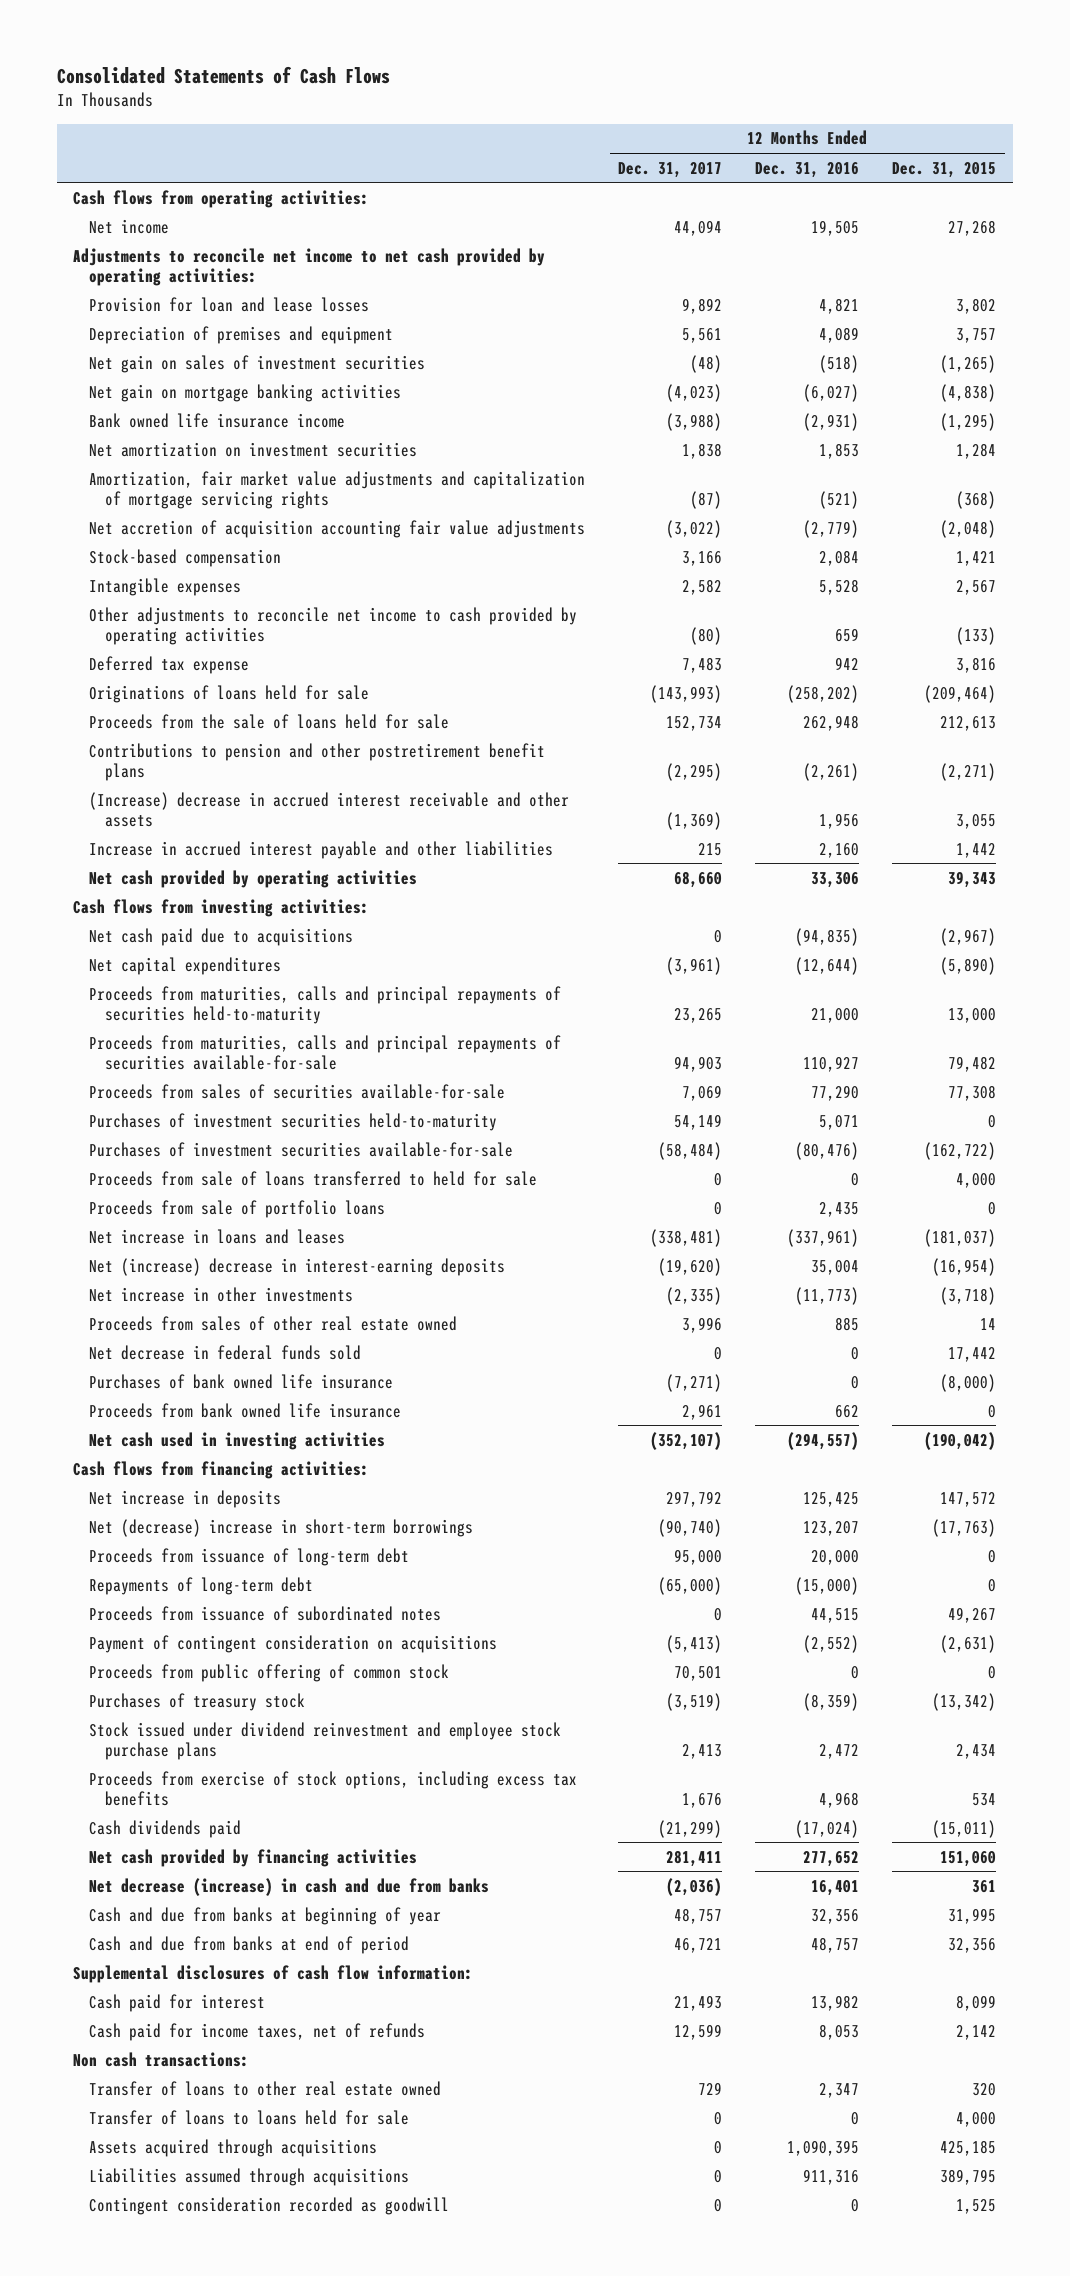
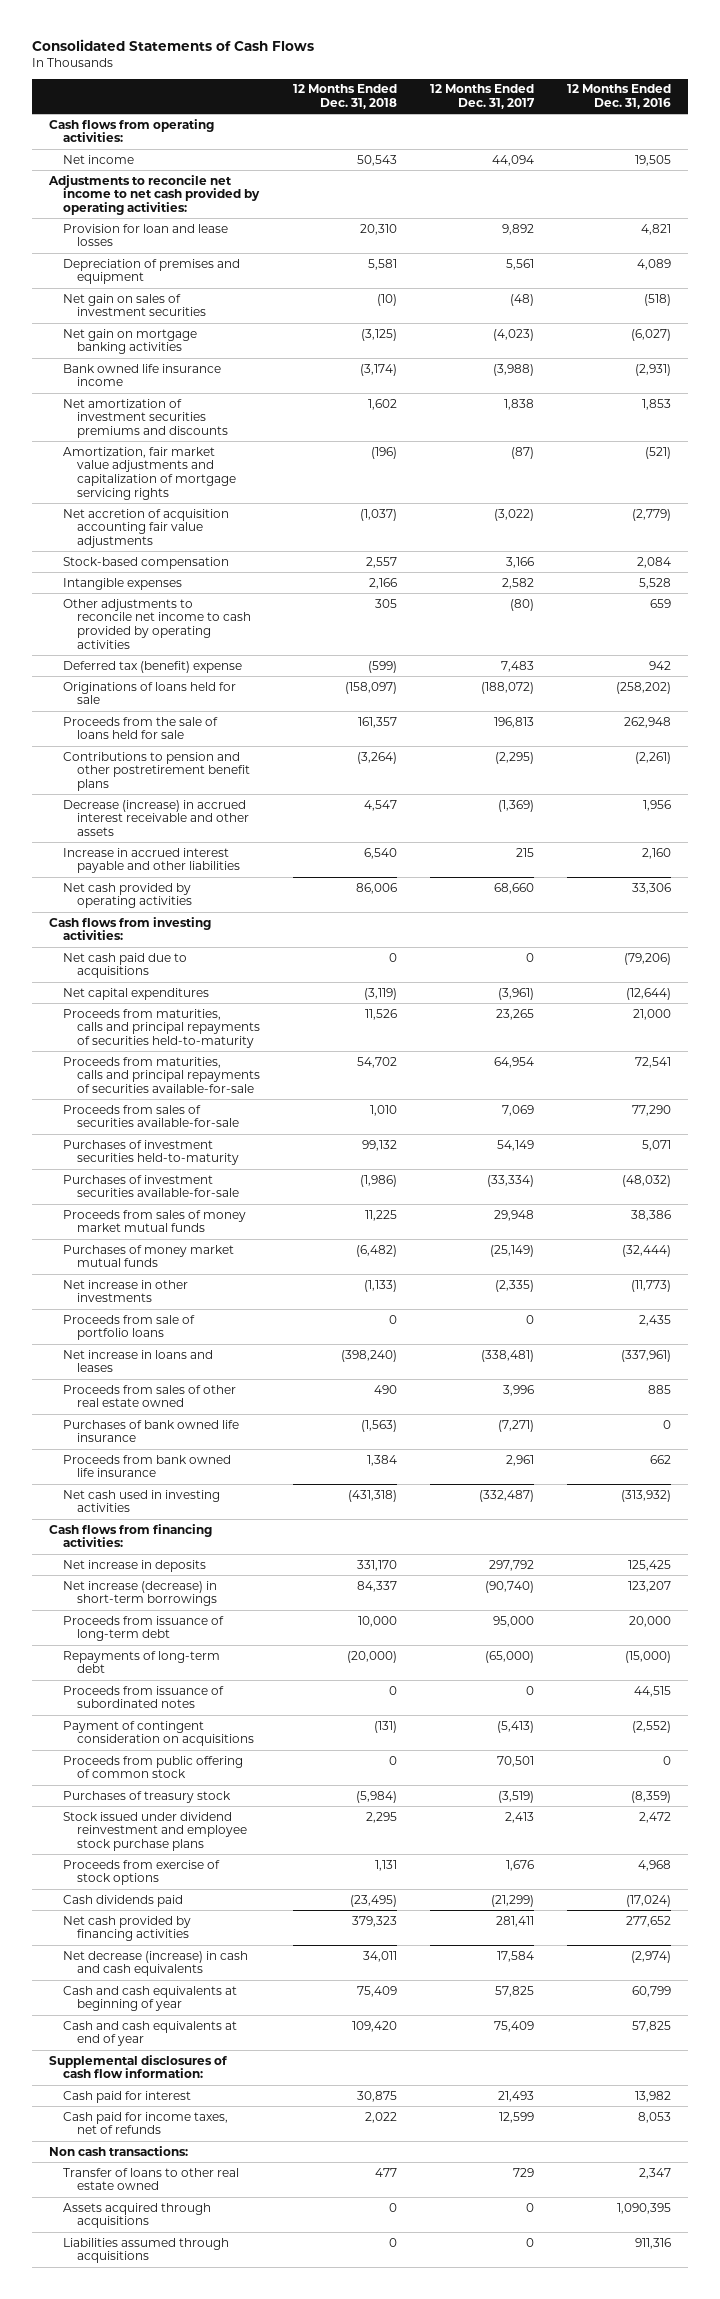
- | 12 Months Ended Dec. 31, 2017 | 12 Months Ended Dec. 31, 2016 | 12 Months Ended Dec. 31, 2015
+ | 12 Months Ended Dec. 31, 2018 | 12 Months Ended Dec. 31, 2017 | 12 Months Ended Dec. 31, 2016
- Net amortization on investment securities | 1,838 | 1,853 | 1,284
+ Net amortization of investment securities premiums and discounts | 1,602 | 1,838 | 1,853
- Deferred tax expense | 7,483 | 942 | 3,816
- Originations of loans held for sale | (143,993) | (258,202) | (209,464)
- Proceeds from the sale of loans held for sale | 152,734 | 262,948 | 212,613
+ Deferred tax (benefit) expense | (599) | 7,483 | 942
+ Originations of loans held for sale | (158,097) | (188,072) | (258,202)
+ Proceeds from the sale of loans held for sale | 161,357 | 196,813 | 262,948
- (Increase) decrease in accrued interest receivable and other assets | (1,369) | 1,956 | 3,055
+ Decrease (increase) in accrued interest receivable and other assets | 4,547 | (1,369) | 1,956
- Net cash paid due to acquisitions | 0 | (94,835) | (2,967)
+ Net cash paid due to acquisitions | 0 | 0 | (79,206)
- Proceeds from maturities, calls and principal repayments of securities available-for-sale | 94,903 | 110,927 | 79,482
+ Proceeds from maturities, calls and principal repayments of securities available-for-sale | 54,702 | 64,954 | 72,541
- Purchases of investment securities available-for-sale | (58,484) | (80,476) | (162,722)
- Proceeds from sale of loans transferred to held for sale | 0 | 0 | 4,000
+ Purchases of investment securities available-for-sale | (1,986) | (33,334) | (48,032)
+ Proceeds from sales of money market mutual funds | 11,225 | 29,948 | 38,386
+ Purchases of money market mutual funds | (6,482) | (25,149) | (32,444)
moved up: Net increase in other investments | (1,133) | (2,335) | (11,773)
- Net (increase) decrease in interest-earning deposits | (19,620) | 35,004 | (16,954)
- Net decrease in federal funds sold | 0 | 0 | 17,442
- Net cash used in investing activities | (352,107) | (294,557) | (190,042)
+ Net cash used in investing activities | (431,318) | (332,487) | (313,932)
- Net (decrease) increase in short-term borrowings | (90,740) | 123,207 | (17,763)
+ Net increase (decrease) in short-term borrowings | 84,337 | (90,740) | 123,207
- Proceeds from exercise of stock options, including excess tax benefits | 1,676 | 4,968 | 534
+ Proceeds from exercise of stock options | 1,131 | 1,676 | 4,968
- Net decrease (increase) in cash and due from banks | (2,036) | 16,401 | 361
- Cash and due from banks at beginning of year | 48,757 | 32,356 | 31,995
- Cash and due from banks at end of period | 46,721 | 48,757 | 32,356
+ Net decrease (increase) in cash and cash equivalents | 34,011 | 17,584 | (2,974)
+ Cash and cash equivalents at beginning of year | 75,409 | 57,825 | 60,799
+ Cash and cash equivalents at end of year | 109,420 | 75,409 | 57,825
- Transfer of loans to loans held for sale | 0 | 0 | 4,000
- Contingent consideration recorded as goodwill | 0 | 0 | 1,525

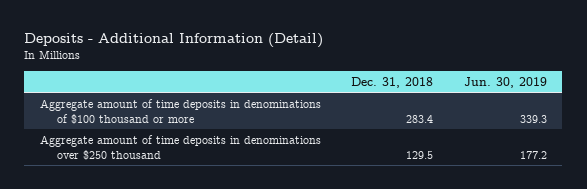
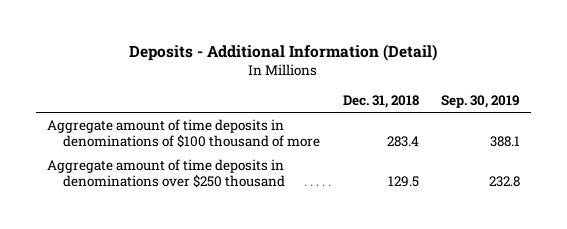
- | Dec. 31, 2018 | Jun. 30, 2019
+ | Dec. 31, 2018 | Sep. 30, 2019
- Aggregate amount of time deposits in denominations of $100 thousand or more | 283.4 | 339.3
+ Aggregate amount of time deposits in denominations of $100 thousand of more | 283.4 | 388.1

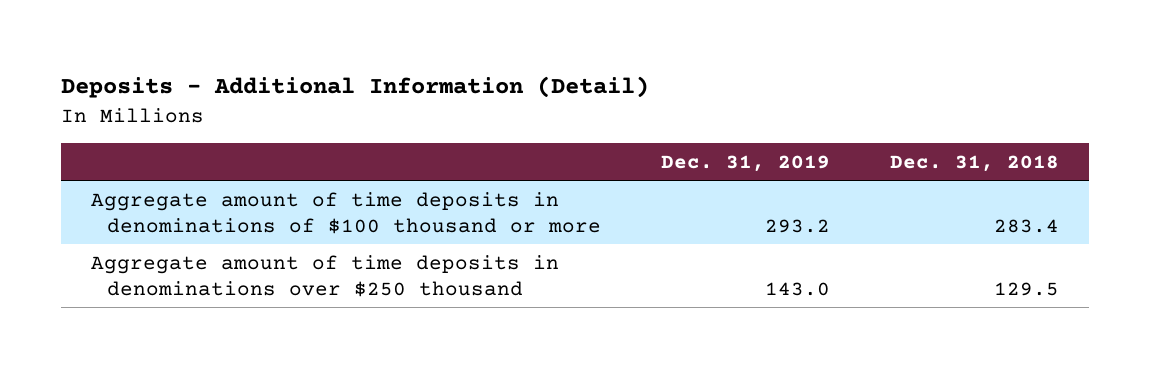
- | Dec. 31, 2018 | Sep. 30, 2019
+ | Dec. 31, 2019 | Dec. 31, 2018
- Aggregate amount of time deposits in denominations of $100 thousand of more | 283.4 | 388.1
+ Aggregate amount of time deposits in denominations of $100 thousand or more | 293.2 | 283.4

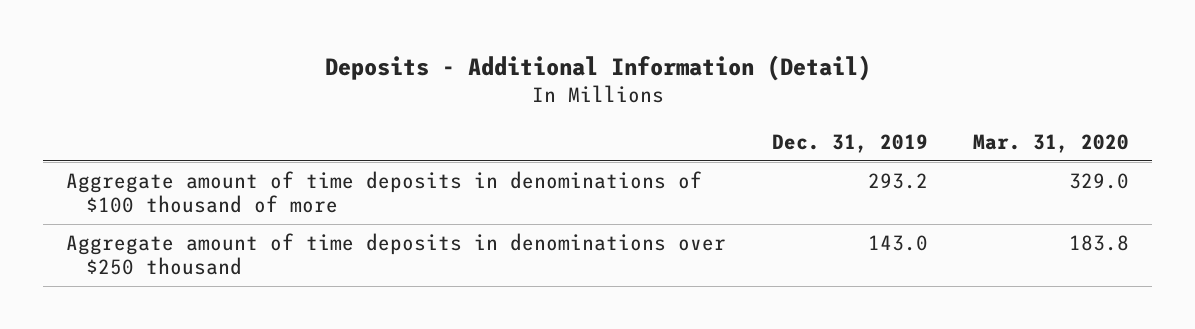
- | Dec. 31, 2019 | Dec. 31, 2018
+ | Dec. 31, 2019 | Mar. 31, 2020
- Aggregate amount of time deposits in denominations of $100 thousand or more | 293.2 | 283.4
+ Aggregate amount of time deposits in denominations of $100 thousand of more | 293.2 | 329.0

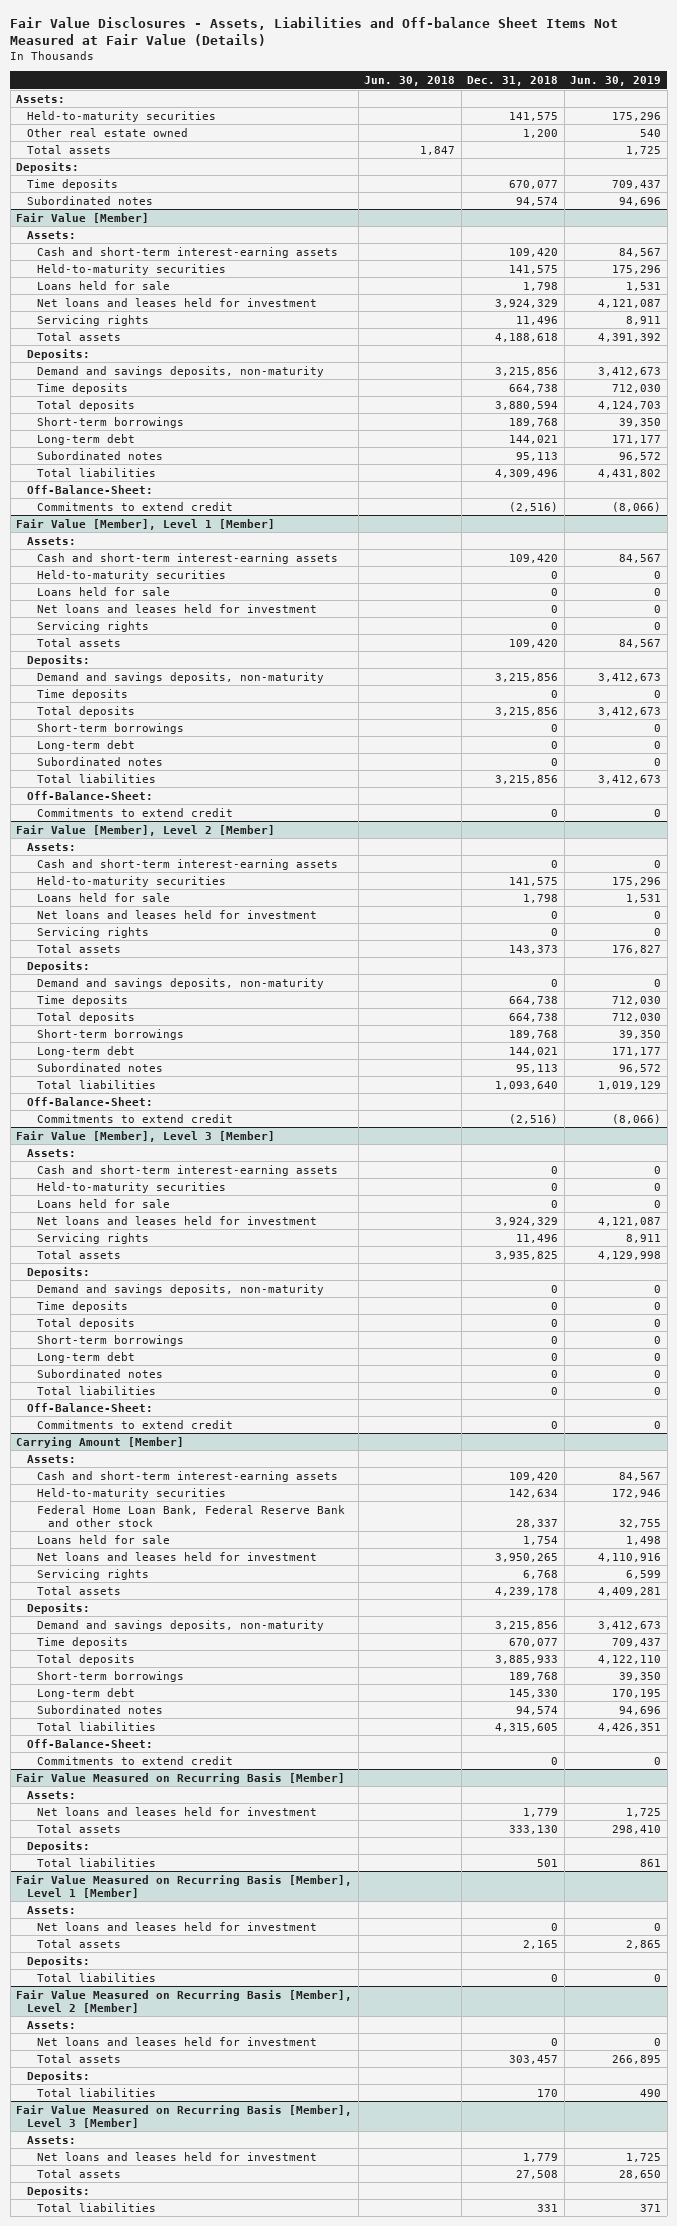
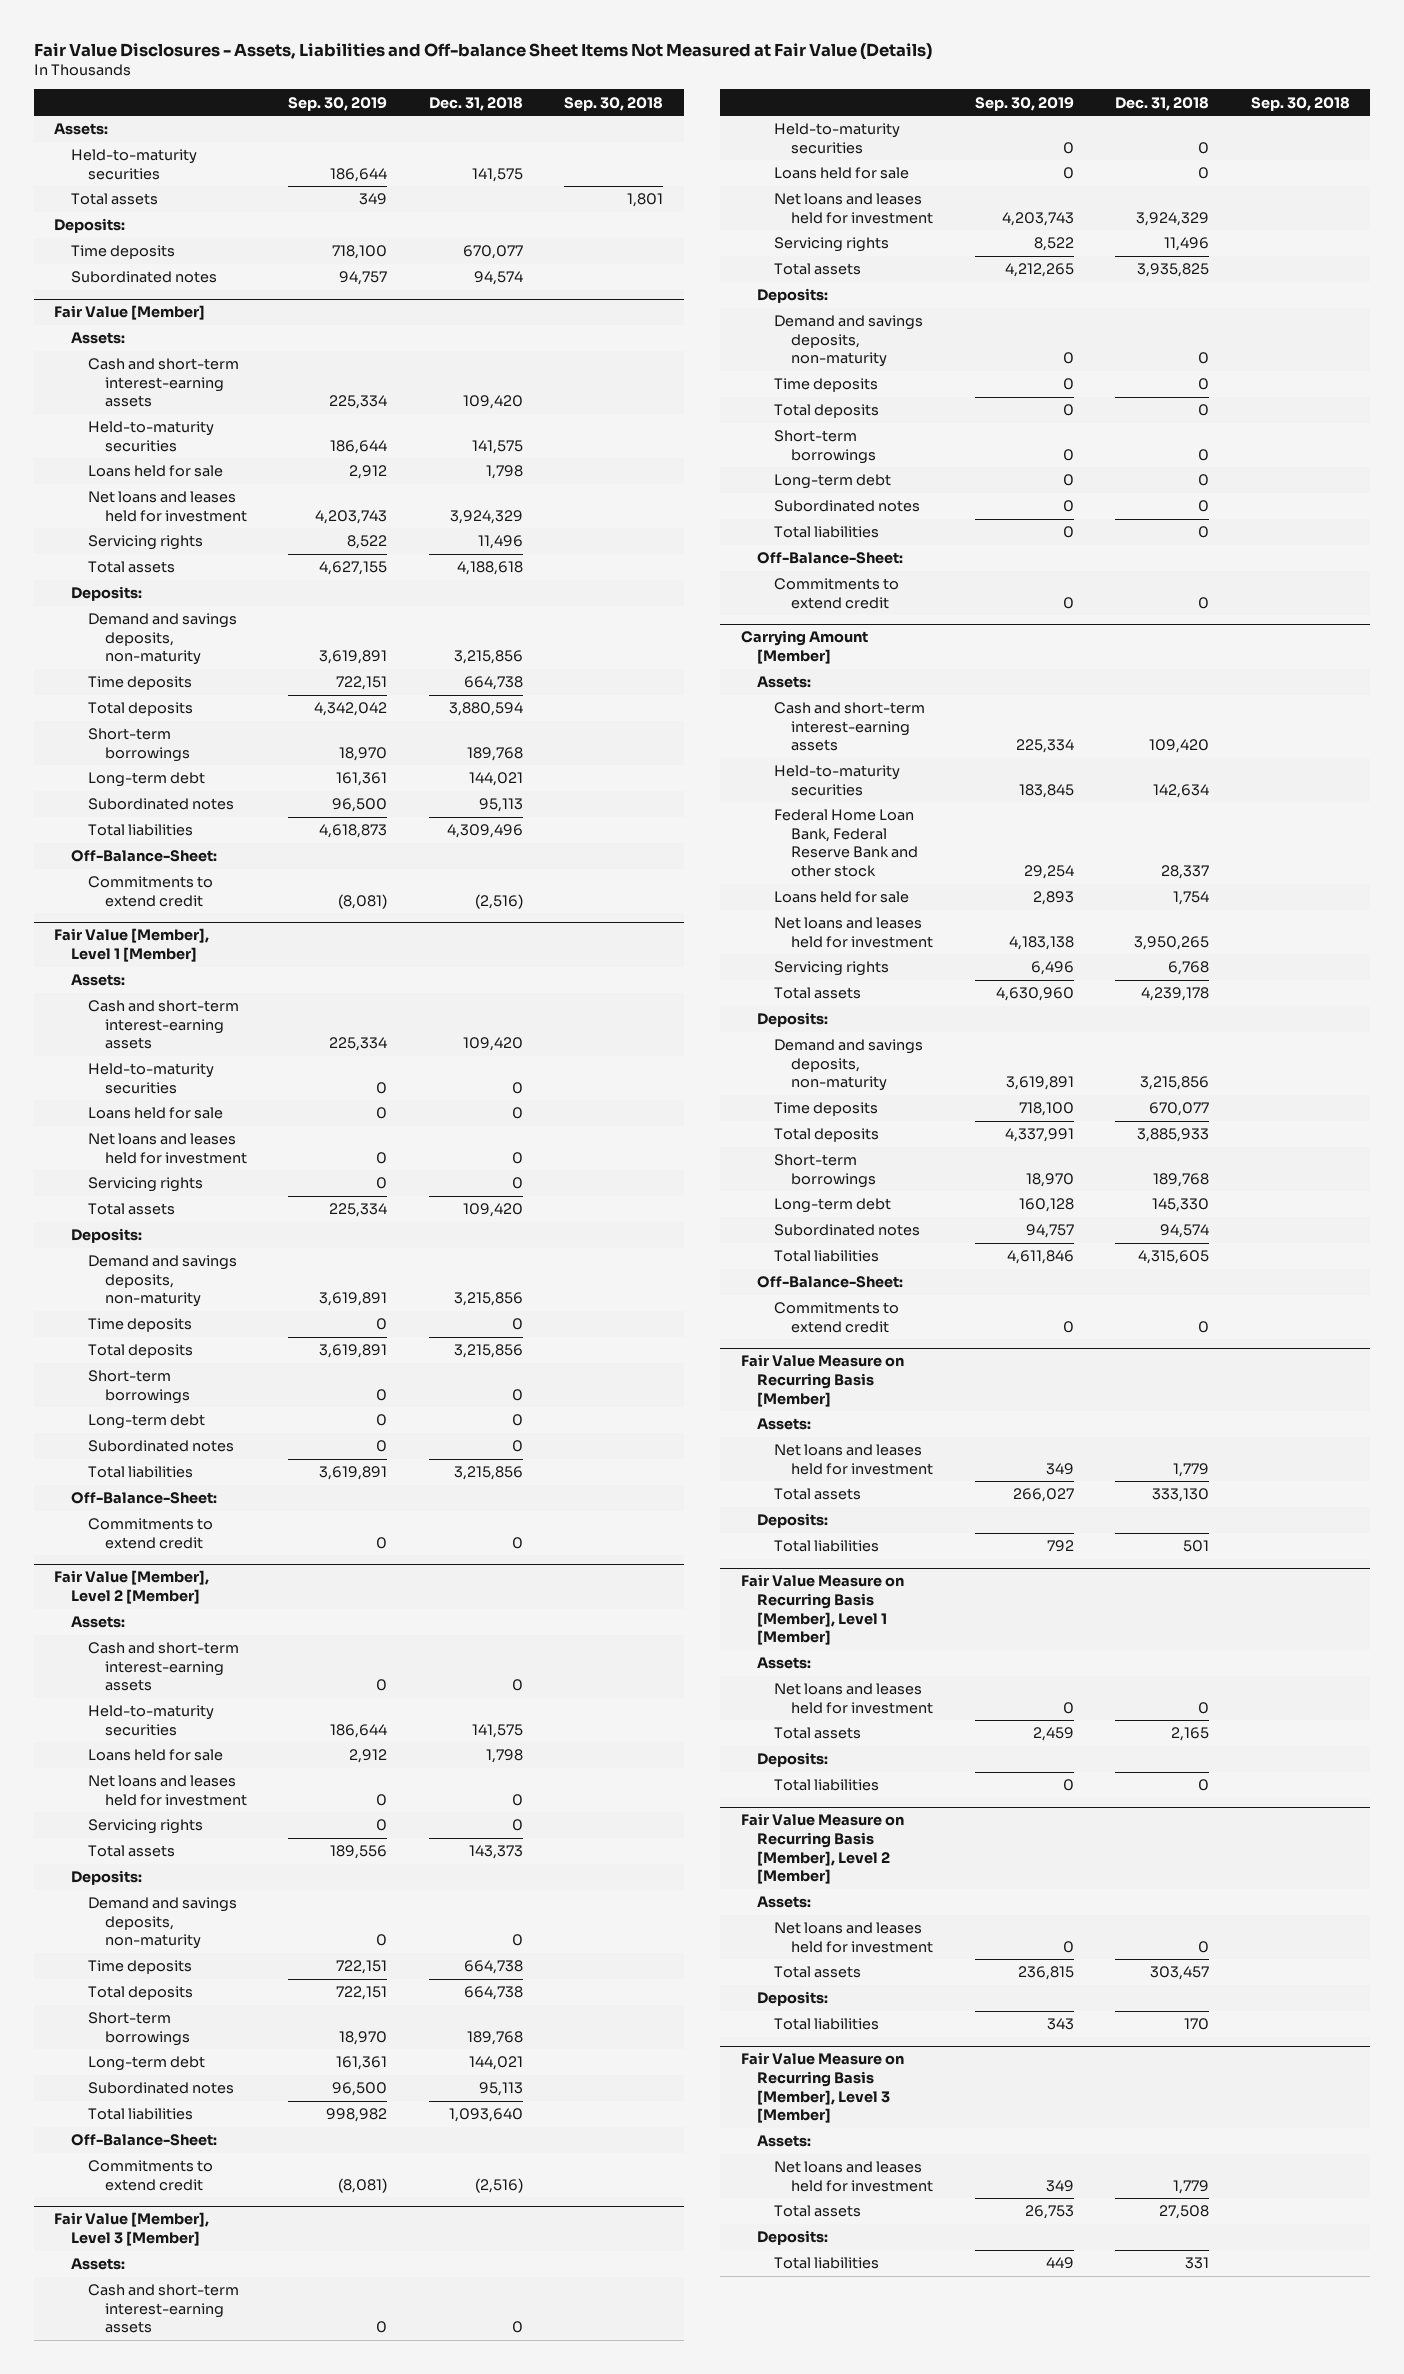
- | Jun. 30, 2018 | Dec. 31, 2018 | Jun. 30, 2019
+ | Sep. 30, 2019 | Dec. 31, 2018 | Sep. 30, 2018
- Other real estate owned | | 1,200 | 540
- Fair Value Measured on Recurring Basis [Member]
+ Fair Value Measure on Recurring Basis [Member]
- Fair Value Measured on Recurring Basis [Member], Level 1 [Member]
+ Fair Value Measure on Recurring Basis [Member], Level 1 [Member]
- Fair Value Measured on Recurring Basis [Member], Level 2 [Member]
+ Fair Value Measure on Recurring Basis [Member], Level 2 [Member]
- Fair Value Measured on Recurring Basis [Member], Level 3 [Member]
+ Fair Value Measure on Recurring Basis [Member], Level 3 [Member]

